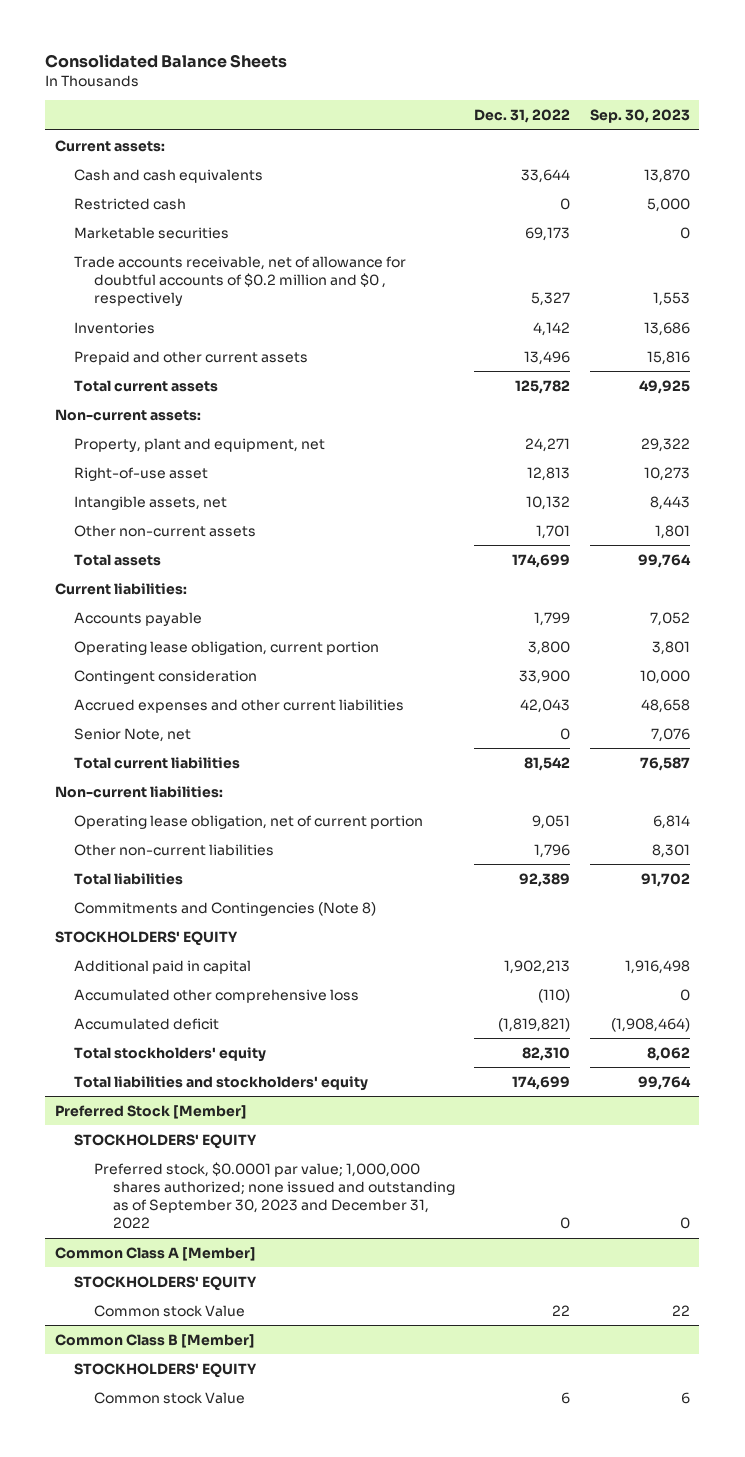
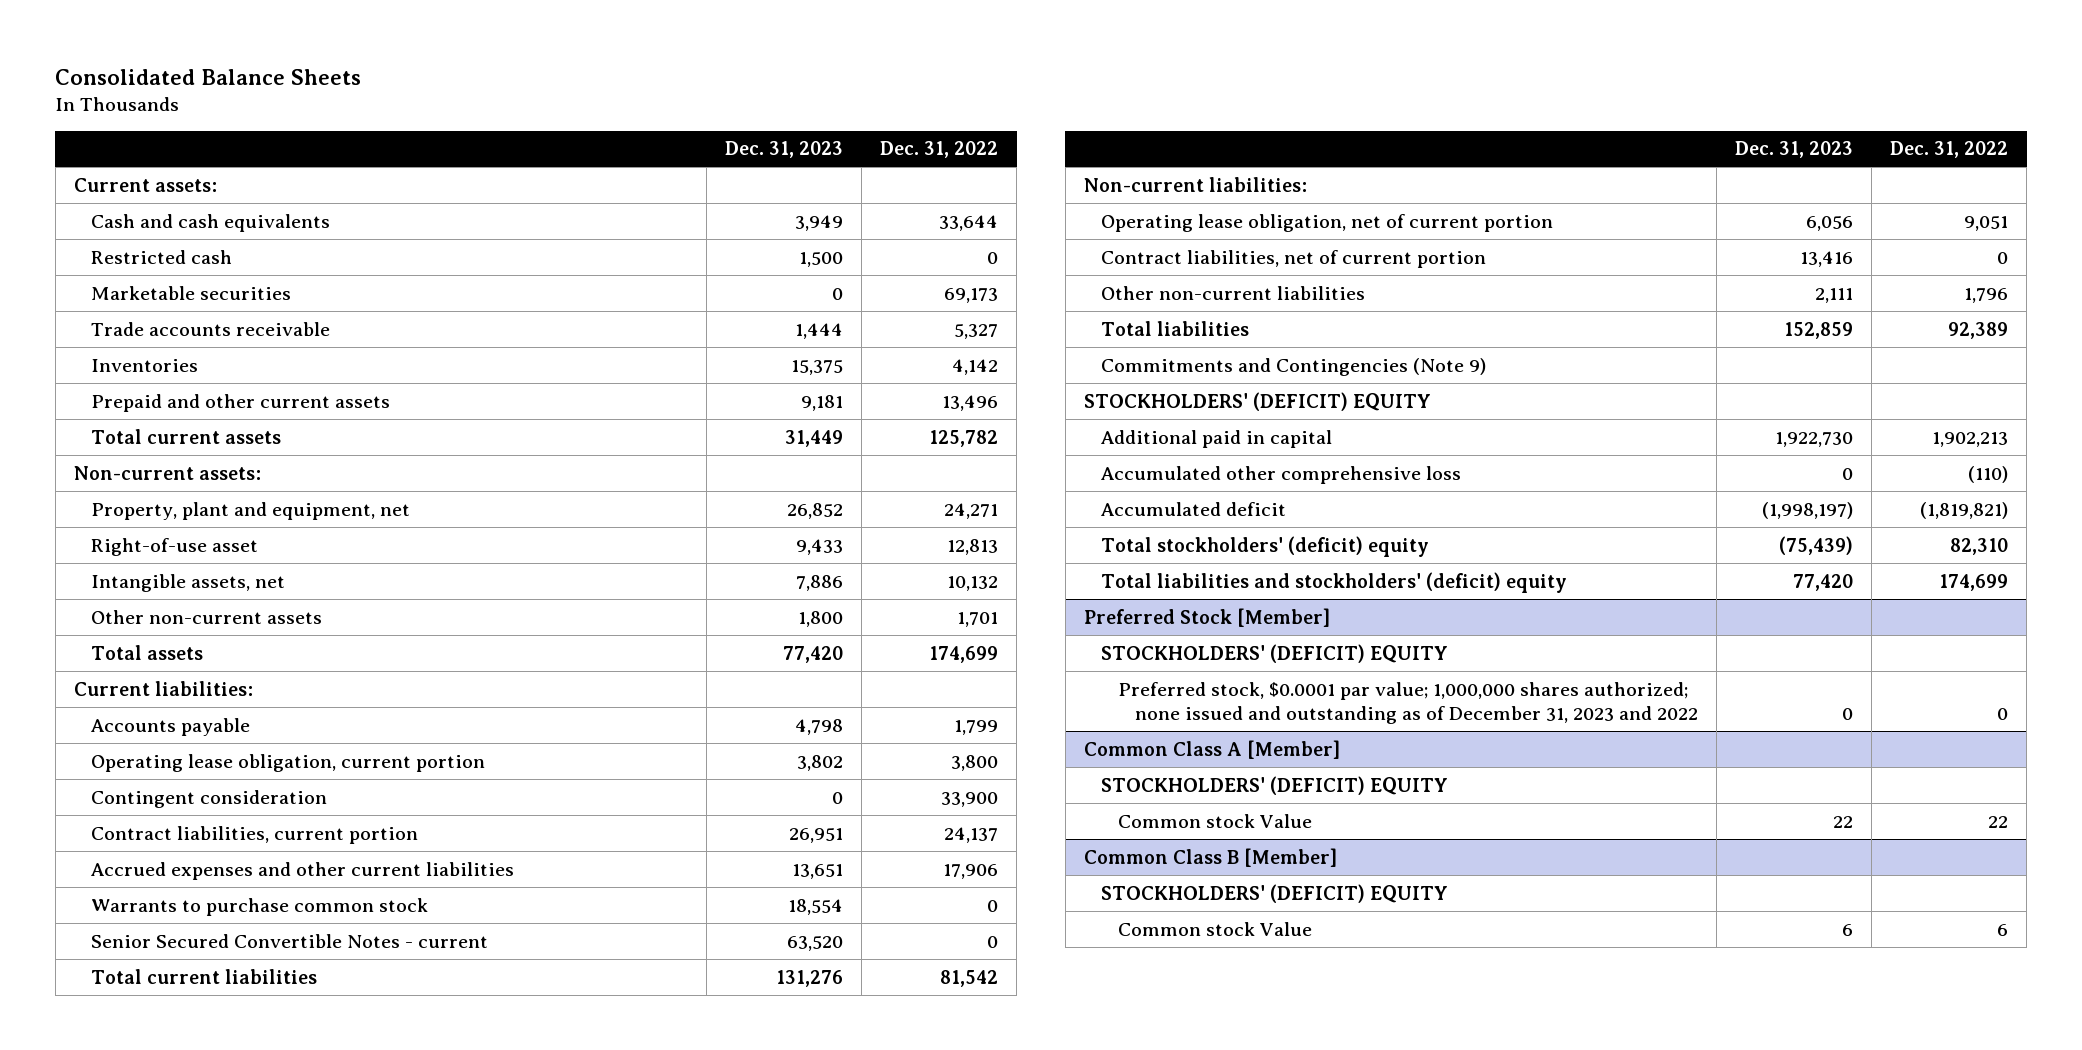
- | Dec. 31, 2022 | Sep. 30, 2023
+ | Dec. 31, 2023 | Dec. 31, 2022
- Trade accounts receivable, net of allowance for doubtful accounts of $0.2 million and $0 , respectively | 5,327 | 1,553
+ Trade accounts receivable | 1,444 | 5,327
- Accrued expenses and other current liabilities | 42,043 | 48,658
- Senior Note, net | 0 | 7,076
+ Contract liabilities, current portion | 26,951 | 24,137
+ Accrued expenses and other current liabilities | 13,651 | 17,906
+ Warrants to purchase common stock | 18,554 | 0
+ Senior Secured Convertible Notes - current | 63,520 | 0
+ Contract liabilities, net of current portion | 13,416 | 0
- Commitments and Contingencies (Note 8)
- STOCKHOLDERS' EQUITY
+ Commitments and Contingencies (Note 9)
+ STOCKHOLDERS' (DEFICIT) EQUITY
- Total stockholders' equity | 82,310 | 8,062
- Total liabilities and stockholders' equity | 174,699 | 99,764
+ Total stockholders' (deficit) equity | (75,439) | 82,310
+ Total liabilities and stockholders' (deficit) equity | 77,420 | 174,699
@ Preferred Stock [Member]
- STOCKHOLDERS' EQUITY
- Preferred stock, $0.0001 par value; 1,000,000 shares authorized; none issued and outstanding as of September 30, 2023 and December 31, 2022 | 0 | 0
+ STOCKHOLDERS' (DEFICIT) EQUITY
+ Preferred stock, $0.0001 par value; 1,000,000 shares authorized; none issued and outstanding as of December 31, 2023 and 2022 | 0 | 0
@ Common Class A [Member]
- STOCKHOLDERS' EQUITY
+ STOCKHOLDERS' (DEFICIT) EQUITY
@ Common Class B [Member]
- STOCKHOLDERS' EQUITY
+ STOCKHOLDERS' (DEFICIT) EQUITY

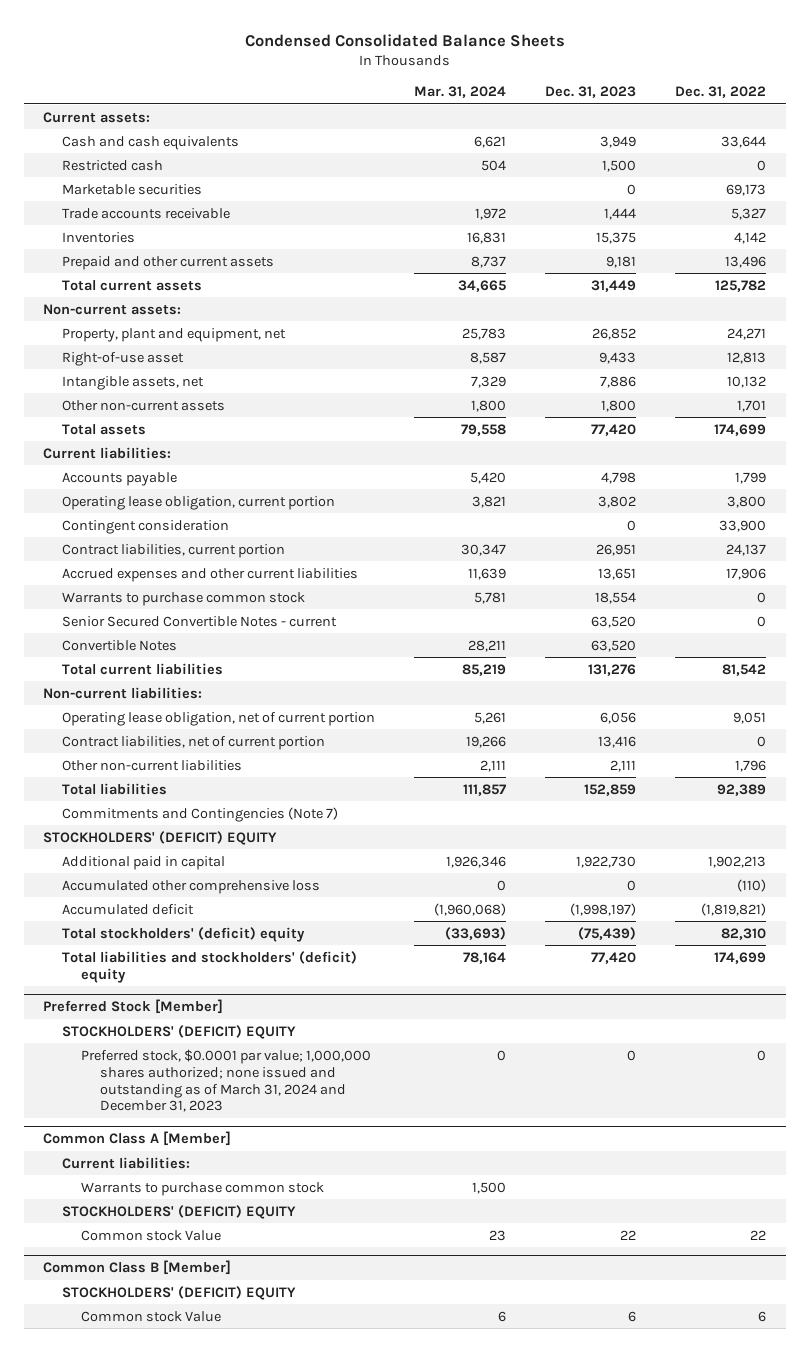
- Consolidated Balance Sheets
+ Condensed Consolidated Balance Sheets
- | Dec. 31, 2023 | Dec. 31, 2022
+ | Mar. 31, 2024 | Dec. 31, 2023 | Dec. 31, 2022
+ Convertible Notes | 28,211 | 63,520 |
- Commitments and Contingencies (Note 9)
+ Commitments and Contingencies (Note 7)
@ Preferred Stock [Member]
- Preferred stock, $0.0001 par value; 1,000,000 shares authorized; none issued and outstanding as of December 31, 2023 and 2022 | 0 | 0
+ Preferred stock, $0.0001 par value; 1,000,000 shares authorized; none issued and outstanding as of March 31, 2024 and December 31, 2023 | 0 | 0 | 0
@ Common Class A [Member]
+ Current liabilities:
+ Warrants to purchase common stock | 1,500 | |

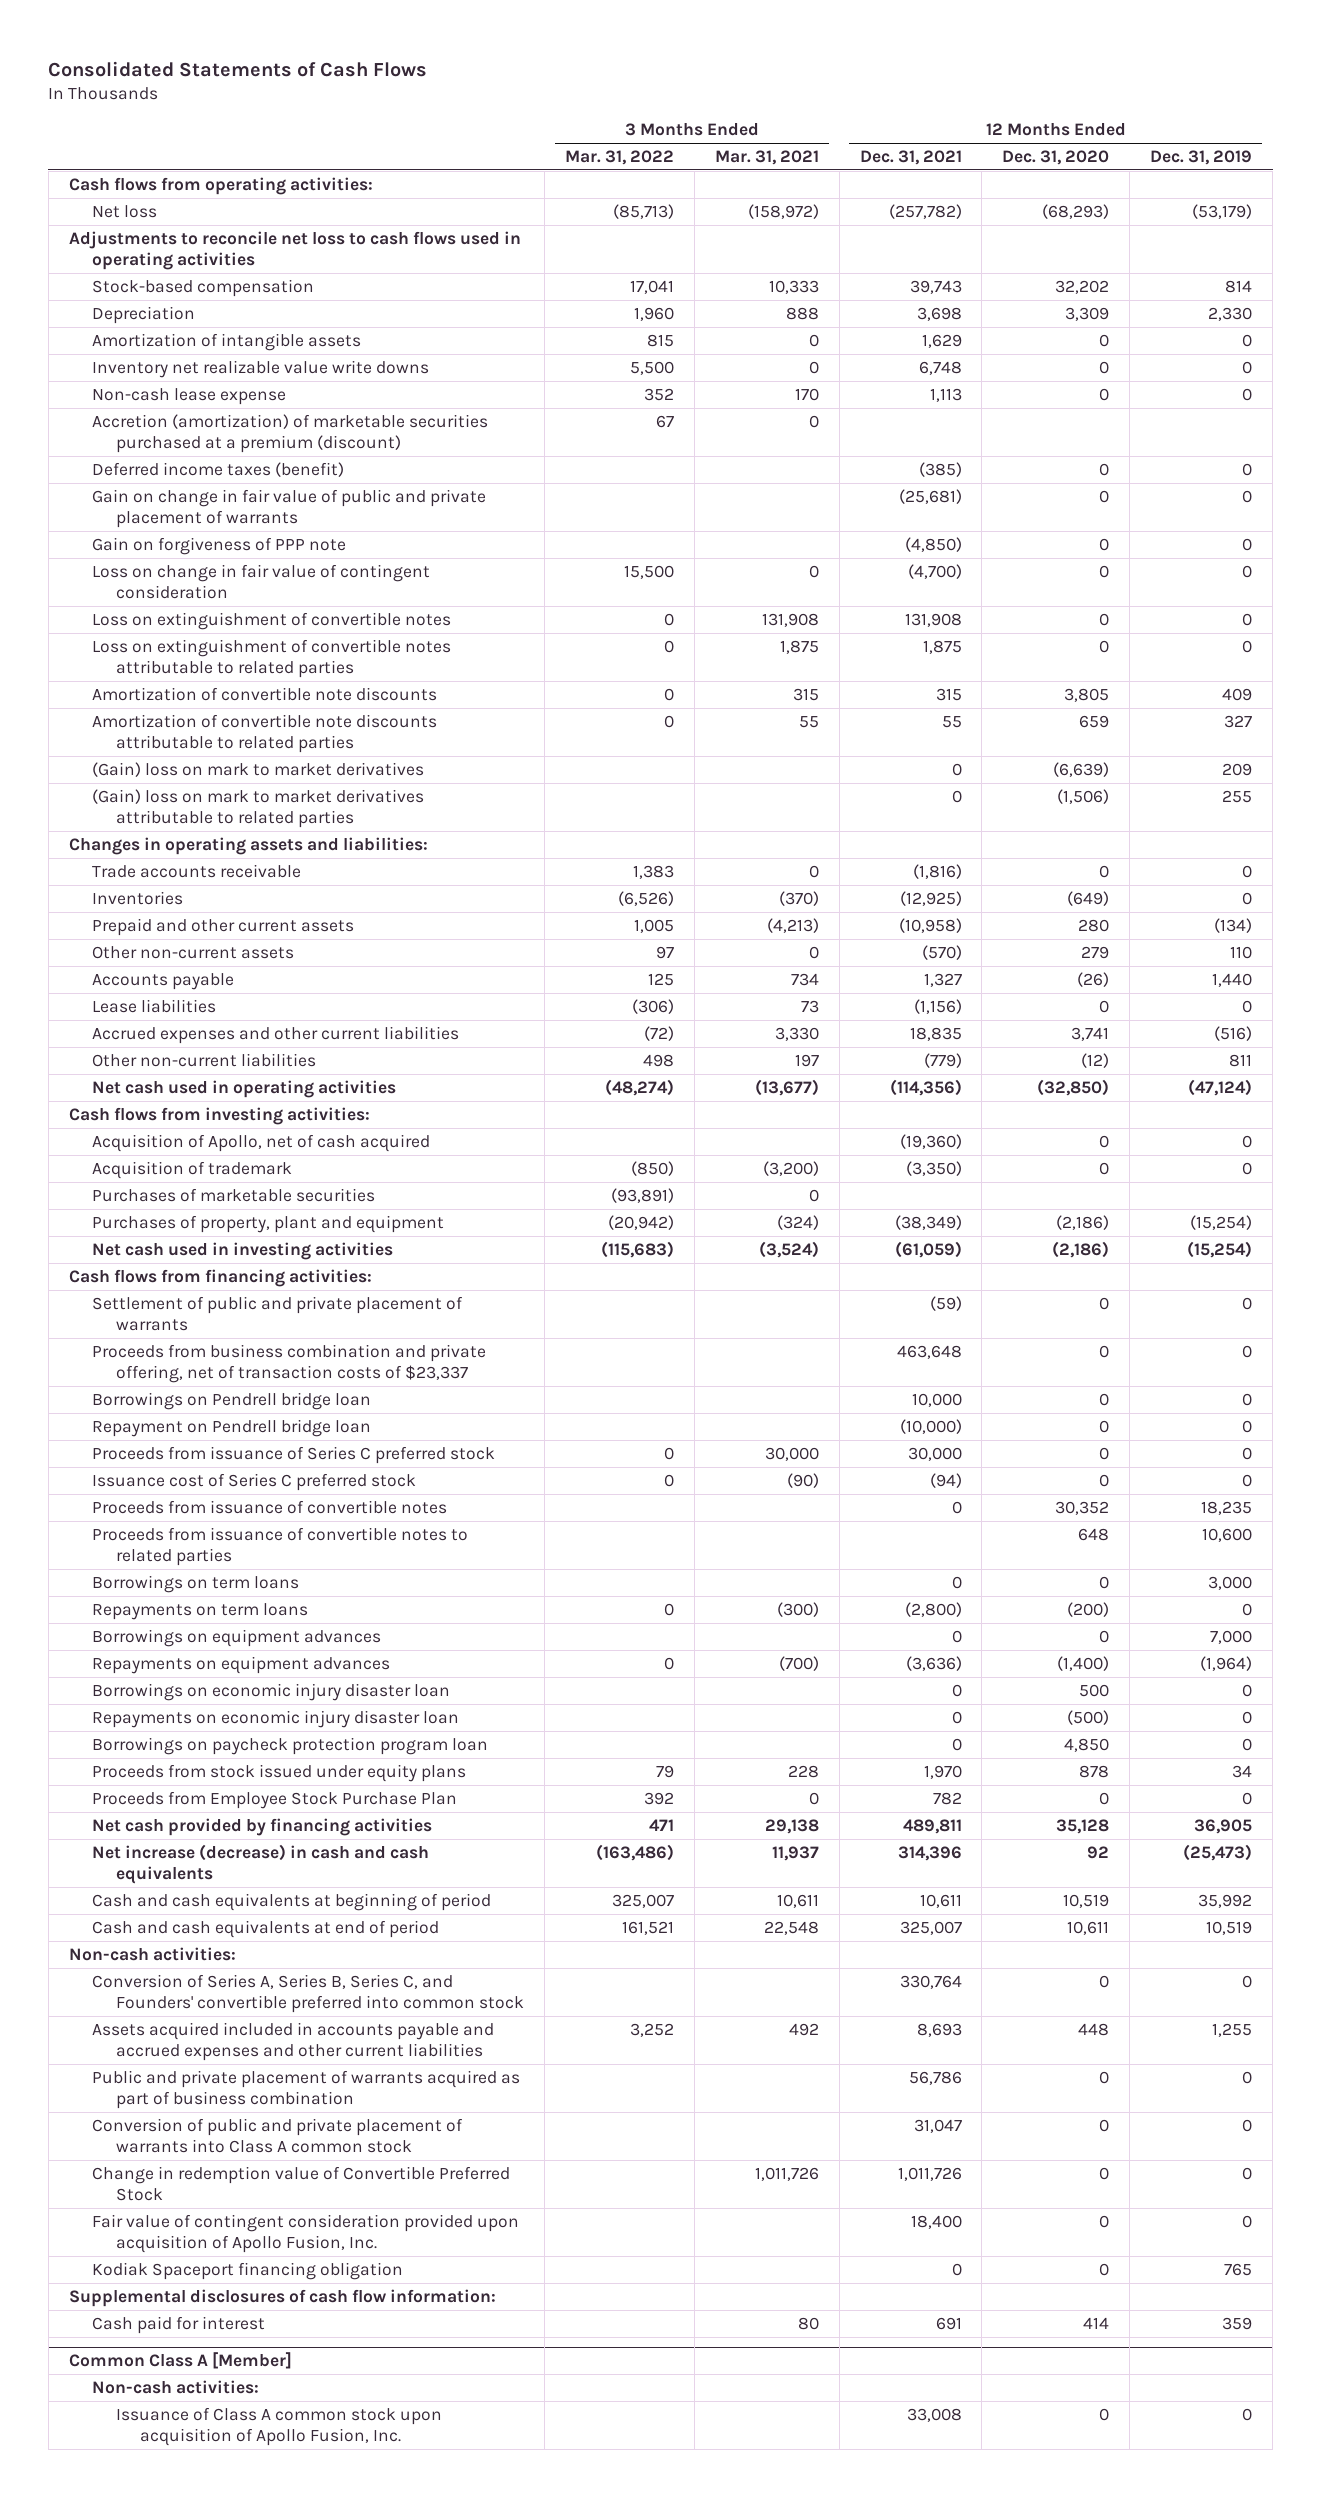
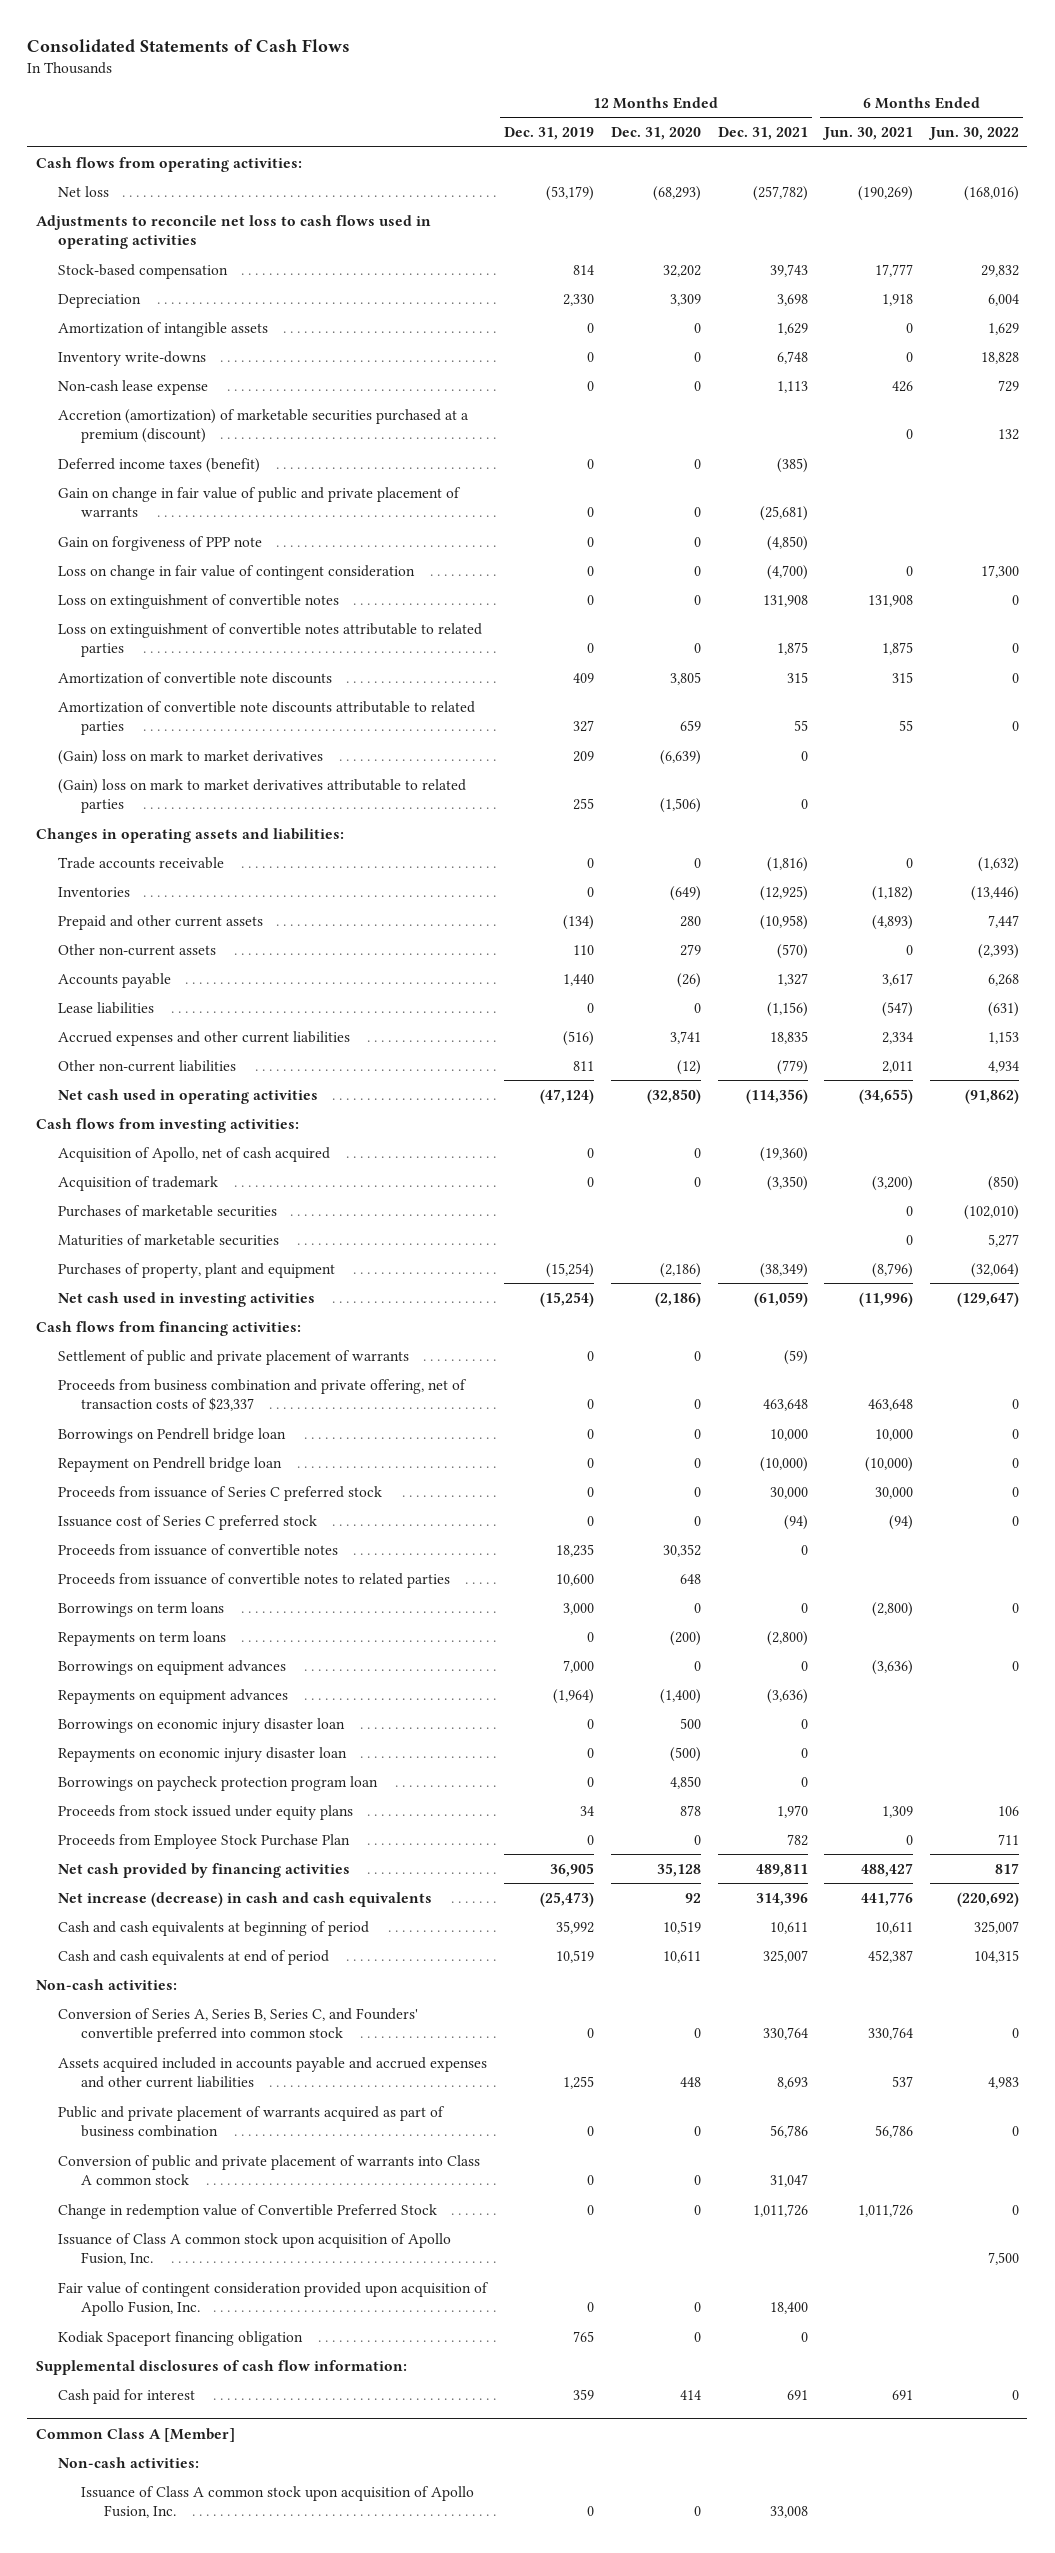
- | 3 Months Ended Mar. 31, 2022 | 3 Months Ended Mar. 31, 2021 | 12 Months Ended Dec. 31, 2021 | 12 Months Ended Dec. 31, 2020 | 12 Months Ended Dec. 31, 2019
+ | 12 Months Ended Dec. 31, 2019 | 12 Months Ended Dec. 31, 2020 | 12 Months Ended Dec. 31, 2021 | 6 Months Ended Jun. 30, 2021 | 6 Months Ended Jun. 30, 2022
- Inventory net realizable value write downs | 5,500 | 0 | 6,748 | 0 | 0
+ Inventory write-downs | 0 | 0 | 6,748 | 0 | 18,828
+ Maturities of marketable securities | | | | 0 | 5,277
+ Issuance of Class A common stock upon acquisition of Apollo Fusion, Inc. | | | | | 7,500

